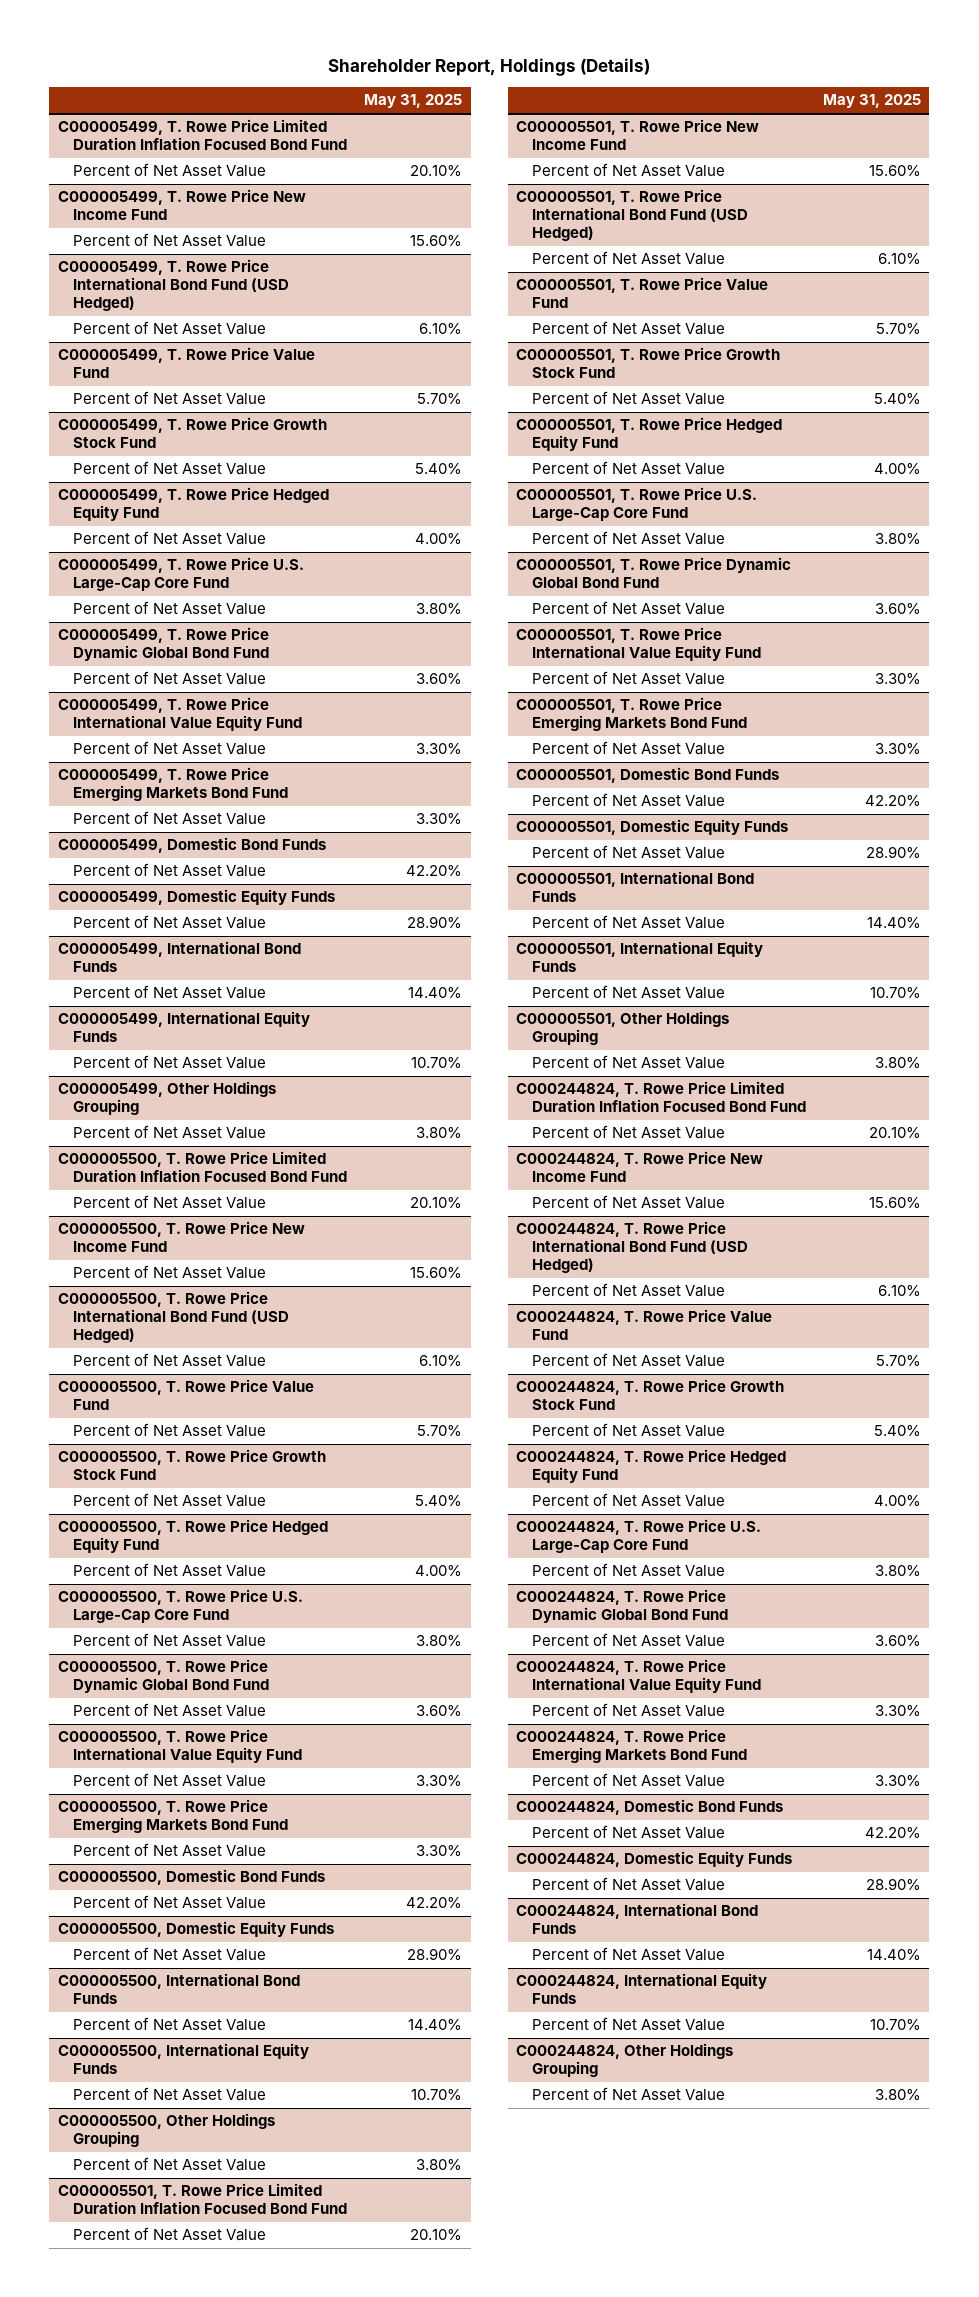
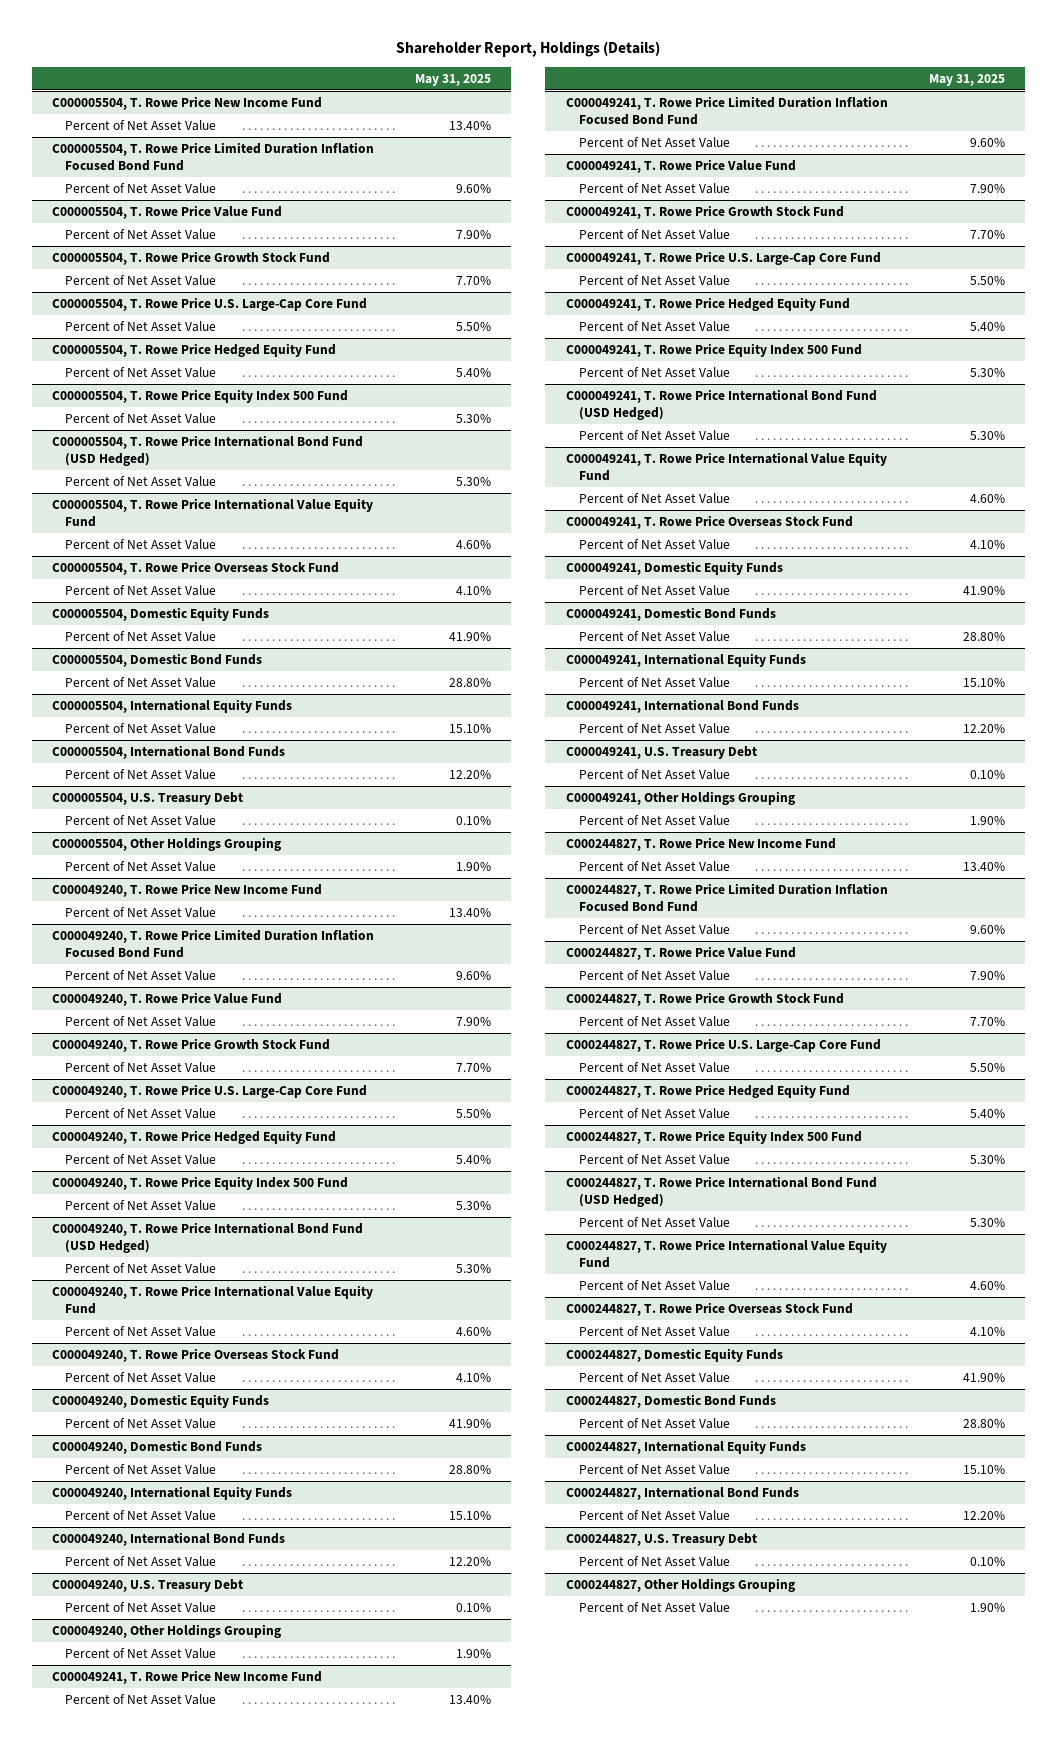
- C000005499, T. Rowe Price Limited Duration Inflation Focused Bond Fund
- Percent of Net Asset Value | 20.10%
- C000005499, T. Rowe Price New Income Fund
- Percent of Net Asset Value | 15.60%
- C000005499, T. Rowe Price International Bond Fund (USD Hedged)
- Percent of Net Asset Value | 6.10%
- C000005499, T. Rowe Price Value Fund
- Percent of Net Asset Value | 5.70%
- C000005499, T. Rowe Price Growth Stock Fund
+ C000005504, T. Rowe Price New Income Fund
+ Percent of Net Asset Value | 13.40%
+ C000005504, T. Rowe Price Limited Duration Inflation Focused Bond Fund
+ Percent of Net Asset Value | 9.60%
+ C000005504, T. Rowe Price Value Fund
+ Percent of Net Asset Value | 7.90%
+ C000005504, T. Rowe Price Growth Stock Fund
+ Percent of Net Asset Value | 7.70%
+ C000005504, T. Rowe Price U.S. Large-Cap Core Fund
+ Percent of Net Asset Value | 5.50%
+ C000005504, T. Rowe Price Hedged Equity Fund
- C000005499, T. Rowe Price Hedged Equity Fund
- Percent of Net Asset Value | 4.00%
- C000005499, T. Rowe Price U.S. Large-Cap Core Fund
- Percent of Net Asset Value | 3.80%
- C000005499, T. Rowe Price Dynamic Global Bond Fund
- Percent of Net Asset Value | 3.60%
- C000005499, T. Rowe Price International Value Equity Fund
- Percent of Net Asset Value | 3.30%
- C000005499, T. Rowe Price Emerging Markets Bond Fund
- Percent of Net Asset Value | 3.30%
- C000005499, Domestic Bond Funds
- Percent of Net Asset Value | 42.20%
- C000005499, Domestic Equity Funds
- Percent of Net Asset Value | 28.90%
- C000005499, International Bond Funds
- Percent of Net Asset Value | 14.40%
- C000005499, International Equity Funds
- Percent of Net Asset Value | 10.70%
- C000005499, Other Holdings Grouping
- Percent of Net Asset Value | 3.80%
- C000005500, T. Rowe Price Limited Duration Inflation Focused Bond Fund
- Percent of Net Asset Value | 20.10%
- C000005500, T. Rowe Price New Income Fund
- Percent of Net Asset Value | 15.60%
- C000005500, T. Rowe Price International Bond Fund (USD Hedged)
- Percent of Net Asset Value | 6.10%
- C000005500, T. Rowe Price Value Fund
- Percent of Net Asset Value | 5.70%
- C000005500, T. Rowe Price Growth Stock Fund
+ C000005504, T. Rowe Price Equity Index 500 Fund
+ Percent of Net Asset Value | 5.30%
+ C000005504, T. Rowe Price International Bond Fund (USD Hedged)
+ Percent of Net Asset Value | 5.30%
+ C000005504, T. Rowe Price International Value Equity Fund
+ Percent of Net Asset Value | 4.60%
+ C000005504, T. Rowe Price Overseas Stock Fund
+ Percent of Net Asset Value | 4.10%
+ C000005504, Domestic Equity Funds
+ Percent of Net Asset Value | 41.90%
+ C000005504, Domestic Bond Funds
+ Percent of Net Asset Value | 28.80%
+ C000005504, International Equity Funds
+ Percent of Net Asset Value | 15.10%
+ C000005504, International Bond Funds
+ Percent of Net Asset Value | 12.20%
+ C000005504, U.S. Treasury Debt
+ Percent of Net Asset Value | 0.10%
+ C000005504, Other Holdings Grouping
+ Percent of Net Asset Value | 1.90%
+ C000049240, T. Rowe Price New Income Fund
+ Percent of Net Asset Value | 13.40%
+ C000049240, T. Rowe Price Limited Duration Inflation Focused Bond Fund
+ Percent of Net Asset Value | 9.60%
+ C000049240, T. Rowe Price Value Fund
+ Percent of Net Asset Value | 7.90%
+ C000049240, T. Rowe Price Growth Stock Fund
+ Percent of Net Asset Value | 7.70%
+ C000049240, T. Rowe Price U.S. Large-Cap Core Fund
+ Percent of Net Asset Value | 5.50%
+ C000049240, T. Rowe Price Hedged Equity Fund
- C000005500, T. Rowe Price Hedged Equity Fund
- Percent of Net Asset Value | 4.00%
- C000005500, T. Rowe Price U.S. Large-Cap Core Fund
- Percent of Net Asset Value | 3.80%
- C000005500, T. Rowe Price Dynamic Global Bond Fund
- Percent of Net Asset Value | 3.60%
- C000005500, T. Rowe Price International Value Equity Fund
- Percent of Net Asset Value | 3.30%
- C000005500, T. Rowe Price Emerging Markets Bond Fund
- Percent of Net Asset Value | 3.30%
- C000005500, Domestic Bond Funds
- Percent of Net Asset Value | 42.20%
- C000005500, Domestic Equity Funds
- Percent of Net Asset Value | 28.90%
- C000005500, International Bond Funds
- Percent of Net Asset Value | 14.40%
- C000005500, International Equity Funds
- Percent of Net Asset Value | 10.70%
- C000005500, Other Holdings Grouping
- Percent of Net Asset Value | 3.80%
- C000005501, T. Rowe Price Limited Duration Inflation Focused Bond Fund
- Percent of Net Asset Value | 20.10%
- C000005501, T. Rowe Price New Income Fund
- Percent of Net Asset Value | 15.60%
- C000005501, T. Rowe Price International Bond Fund (USD Hedged)
- Percent of Net Asset Value | 6.10%
- C000005501, T. Rowe Price Value Fund
- Percent of Net Asset Value | 5.70%
- C000005501, T. Rowe Price Growth Stock Fund
+ C000049240, T. Rowe Price Equity Index 500 Fund
+ Percent of Net Asset Value | 5.30%
+ C000049240, T. Rowe Price International Bond Fund (USD Hedged)
+ Percent of Net Asset Value | 5.30%
+ C000049240, T. Rowe Price International Value Equity Fund
+ Percent of Net Asset Value | 4.60%
+ C000049240, T. Rowe Price Overseas Stock Fund
+ Percent of Net Asset Value | 4.10%
+ C000049240, Domestic Equity Funds
+ Percent of Net Asset Value | 41.90%
+ C000049240, Domestic Bond Funds
+ Percent of Net Asset Value | 28.80%
+ C000049240, International Equity Funds
+ Percent of Net Asset Value | 15.10%
+ C000049240, International Bond Funds
+ Percent of Net Asset Value | 12.20%
+ C000049240, U.S. Treasury Debt
+ Percent of Net Asset Value | 0.10%
+ C000049240, Other Holdings Grouping
+ Percent of Net Asset Value | 1.90%
+ C000049241, T. Rowe Price New Income Fund
+ Percent of Net Asset Value | 13.40%
+ C000049241, T. Rowe Price Limited Duration Inflation Focused Bond Fund
+ Percent of Net Asset Value | 9.60%
+ C000049241, T. Rowe Price Value Fund
+ Percent of Net Asset Value | 7.90%
+ C000049241, T. Rowe Price Growth Stock Fund
+ Percent of Net Asset Value | 7.70%
+ C000049241, T. Rowe Price U.S. Large-Cap Core Fund
+ Percent of Net Asset Value | 5.50%
+ C000049241, T. Rowe Price Hedged Equity Fund
- C000005501, T. Rowe Price Hedged Equity Fund
- Percent of Net Asset Value | 4.00%
- C000005501, T. Rowe Price U.S. Large-Cap Core Fund
- Percent of Net Asset Value | 3.80%
- C000005501, T. Rowe Price Dynamic Global Bond Fund
- Percent of Net Asset Value | 3.60%
- C000005501, T. Rowe Price International Value Equity Fund
- Percent of Net Asset Value | 3.30%
- C000005501, T. Rowe Price Emerging Markets Bond Fund
- Percent of Net Asset Value | 3.30%
- C000005501, Domestic Bond Funds
- Percent of Net Asset Value | 42.20%
- C000005501, Domestic Equity Funds
- Percent of Net Asset Value | 28.90%
- C000005501, International Bond Funds
- Percent of Net Asset Value | 14.40%
- C000005501, International Equity Funds
- Percent of Net Asset Value | 10.70%
- C000005501, Other Holdings Grouping
- Percent of Net Asset Value | 3.80%
- C000244824, T. Rowe Price Limited Duration Inflation Focused Bond Fund
- Percent of Net Asset Value | 20.10%
- C000244824, T. Rowe Price New Income Fund
- Percent of Net Asset Value | 15.60%
- C000244824, T. Rowe Price International Bond Fund (USD Hedged)
- Percent of Net Asset Value | 6.10%
- C000244824, T. Rowe Price Value Fund
- Percent of Net Asset Value | 5.70%
- C000244824, T. Rowe Price Growth Stock Fund
+ C000049241, T. Rowe Price Equity Index 500 Fund
+ Percent of Net Asset Value | 5.30%
+ C000049241, T. Rowe Price International Bond Fund (USD Hedged)
+ Percent of Net Asset Value | 5.30%
+ C000049241, T. Rowe Price International Value Equity Fund
+ Percent of Net Asset Value | 4.60%
+ C000049241, T. Rowe Price Overseas Stock Fund
+ Percent of Net Asset Value | 4.10%
+ C000049241, Domestic Equity Funds
+ Percent of Net Asset Value | 41.90%
+ C000049241, Domestic Bond Funds
+ Percent of Net Asset Value | 28.80%
+ C000049241, International Equity Funds
+ Percent of Net Asset Value | 15.10%
+ C000049241, International Bond Funds
+ Percent of Net Asset Value | 12.20%
+ C000049241, U.S. Treasury Debt
+ Percent of Net Asset Value | 0.10%
+ C000049241, Other Holdings Grouping
+ Percent of Net Asset Value | 1.90%
+ C000244827, T. Rowe Price New Income Fund
+ Percent of Net Asset Value | 13.40%
+ C000244827, T. Rowe Price Limited Duration Inflation Focused Bond Fund
+ Percent of Net Asset Value | 9.60%
+ C000244827, T. Rowe Price Value Fund
+ Percent of Net Asset Value | 7.90%
+ C000244827, T. Rowe Price Growth Stock Fund
+ Percent of Net Asset Value | 7.70%
+ C000244827, T. Rowe Price U.S. Large-Cap Core Fund
+ Percent of Net Asset Value | 5.50%
+ C000244827, T. Rowe Price Hedged Equity Fund
- C000244824, T. Rowe Price Hedged Equity Fund
- Percent of Net Asset Value | 4.00%
- C000244824, T. Rowe Price U.S. Large-Cap Core Fund
- Percent of Net Asset Value | 3.80%
- C000244824, T. Rowe Price Dynamic Global Bond Fund
- Percent of Net Asset Value | 3.60%
- C000244824, T. Rowe Price International Value Equity Fund
- Percent of Net Asset Value | 3.30%
- C000244824, T. Rowe Price Emerging Markets Bond Fund
- Percent of Net Asset Value | 3.30%
- C000244824, Domestic Bond Funds
- Percent of Net Asset Value | 42.20%
- C000244824, Domestic Equity Funds
- Percent of Net Asset Value | 28.90%
- C000244824, International Bond Funds
- Percent of Net Asset Value | 14.40%
- C000244824, International Equity Funds
- Percent of Net Asset Value | 10.70%
- C000244824, Other Holdings Grouping
- Percent of Net Asset Value | 3.80%
+ C000244827, T. Rowe Price Equity Index 500 Fund
+ Percent of Net Asset Value | 5.30%
+ C000244827, T. Rowe Price International Bond Fund (USD Hedged)
+ Percent of Net Asset Value | 5.30%
+ C000244827, T. Rowe Price International Value Equity Fund
+ Percent of Net Asset Value | 4.60%
+ C000244827, T. Rowe Price Overseas Stock Fund
+ Percent of Net Asset Value | 4.10%
+ C000244827, Domestic Equity Funds
+ Percent of Net Asset Value | 41.90%
+ C000244827, Domestic Bond Funds
+ Percent of Net Asset Value | 28.80%
+ C000244827, International Equity Funds
+ Percent of Net Asset Value | 15.10%
+ C000244827, International Bond Funds
+ Percent of Net Asset Value | 12.20%
+ C000244827, U.S. Treasury Debt
+ Percent of Net Asset Value | 0.10%
+ C000244827, Other Holdings Grouping
+ Percent of Net Asset Value | 1.90%

